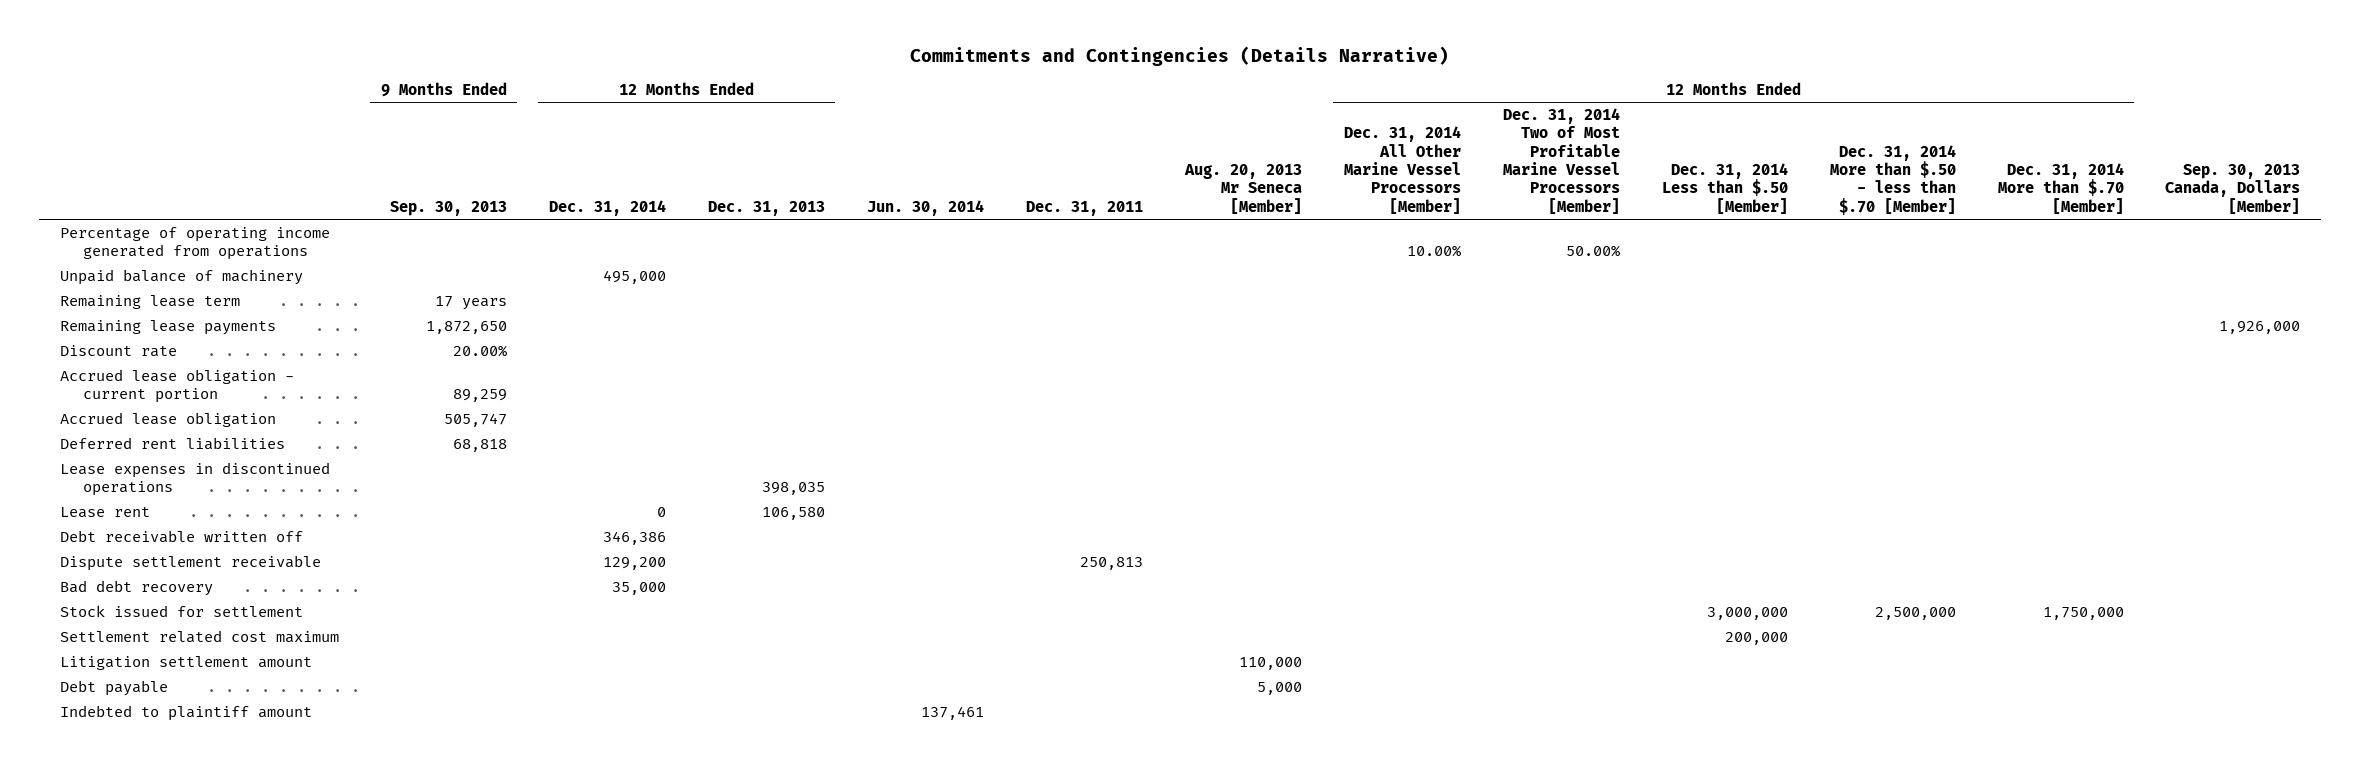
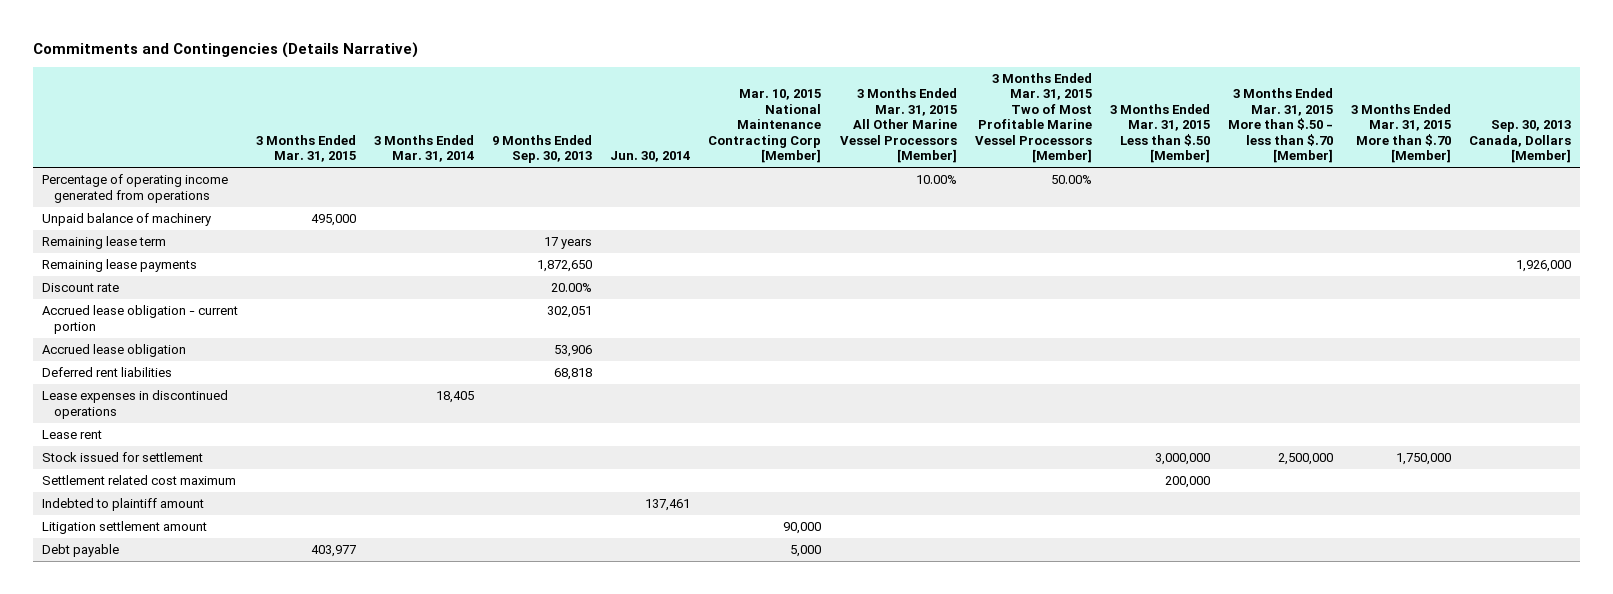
- | 9 Months Ended Sep. 30, 2013 | 12 Months Ended Dec. 31, 2014 | 12 Months Ended Dec. 31, 2013 | Jun. 30, 2014 | Dec. 31, 2011 | Aug. 20, 2013 Mr Seneca [Member] | 12 Months Ended Dec. 31, 2014 All Other Marine Vessel Processors [Member] | 12 Months Ended Dec. 31, 2014 Two of Most Profitable Marine Vessel Processors [Member] | 12 Months Ended Dec. 31, 2014 Less than $.50 [Member] | 12 Months Ended Dec. 31, 2014 More than $.50 - less than $.70 [Member] | 12 Months Ended Dec. 31, 2014 More than $.70 [Member] | Sep. 30, 2013 Canada, Dollars [Member]
+ | 3 Months Ended Mar. 31, 2015 | 3 Months Ended Mar. 31, 2014 | 9 Months Ended Sep. 30, 2013 | Jun. 30, 2014 | Mar. 10, 2015 National Maintenance Contracting Corp [Member] | 3 Months Ended Mar. 31, 2015 All Other Marine Vessel Processors [Member] | 3 Months Ended Mar. 31, 2015 Two of Most Profitable Marine Vessel Processors [Member] | 3 Months Ended Mar. 31, 2015 Less than $.50 [Member] | 3 Months Ended Mar. 31, 2015 More than $.50 - less than $.70 [Member] | 3 Months Ended Mar. 31, 2015 More than $.70 [Member] | Sep. 30, 2013 Canada, Dollars [Member]
- Accrued lease obligation - current portion | 89,259 | | | | | | | | | | |
- Accrued lease obligation | 505,747 | | | | | | | | | | |
+ Accrued lease obligation - current portion | | | 302,051 | | | | | | | |
+ Accrued lease obligation | | | 53,906 | | | | | | | |
- Debt receivable written off | | 346,386 | | | | | | | | | |
- Dispute settlement receivable | | 129,200 | | | 250,813 | | | | | | |
- Bad debt recovery | | 35,000 | | | | | | | | | |
moved up: Indebted to plaintiff amount | | | | 137,461 | | | | | | |

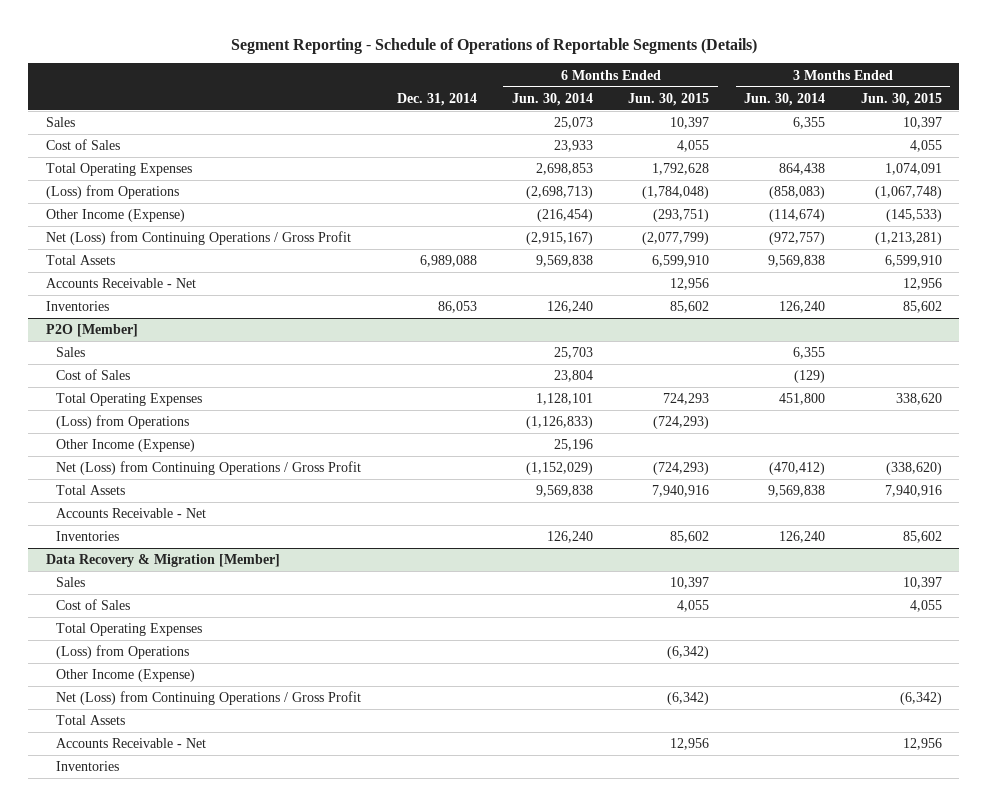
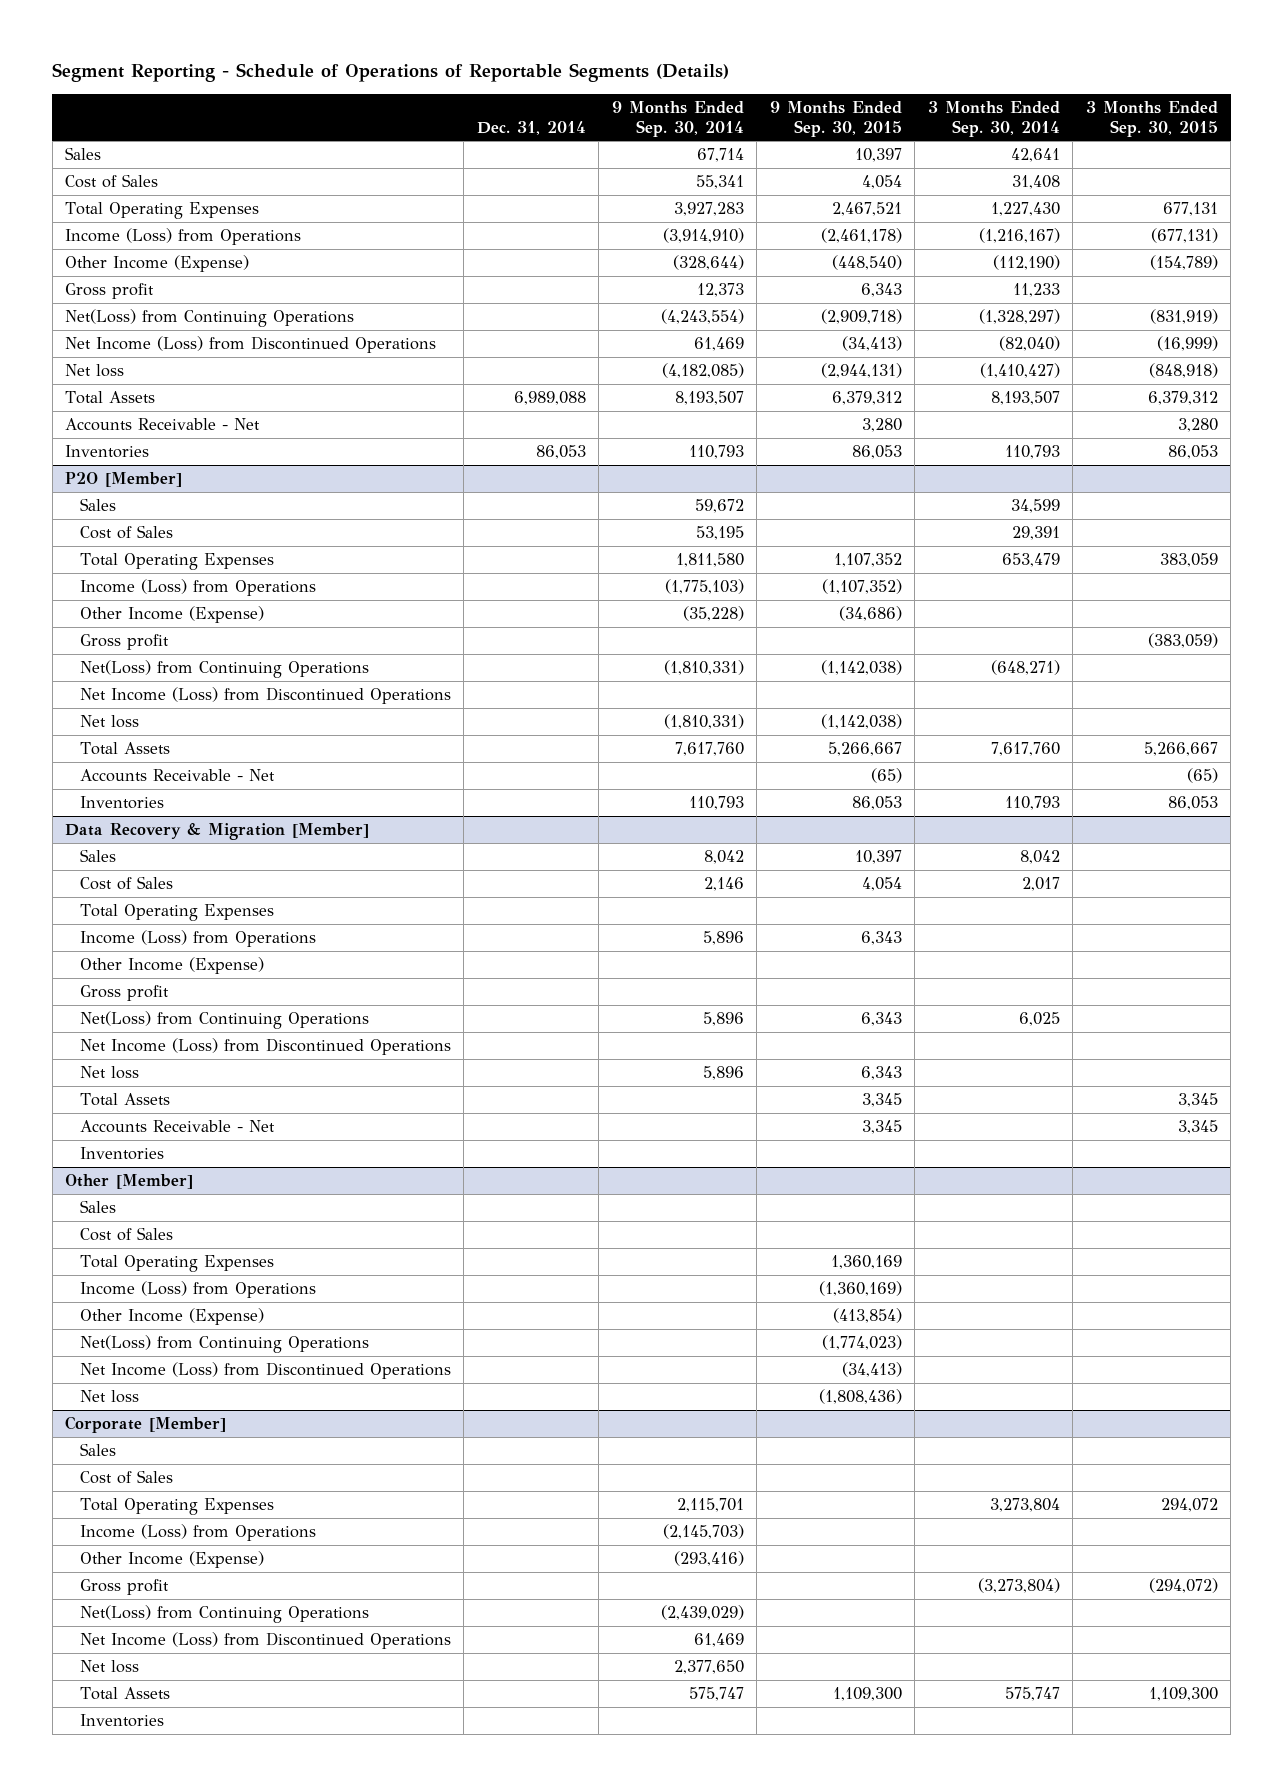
- | Dec. 31, 2014 | 6 Months Ended Jun. 30, 2014 | 6 Months Ended Jun. 30, 2015 | 3 Months Ended Jun. 30, 2014 | 3 Months Ended Jun. 30, 2015
+ | Dec. 31, 2014 | 9 Months Ended Sep. 30, 2014 | 9 Months Ended Sep. 30, 2015 | 3 Months Ended Sep. 30, 2014 | 3 Months Ended Sep. 30, 2015
- (Loss) from Operations | | (2,698,713) | (1,784,048) | (858,083) | (1,067,748)
+ Income (Loss) from Operations | | (3,914,910) | (2,461,178) | (1,216,167) | (677,131)
- Net (Loss) from Continuing Operations / Gross Profit | | (2,915,167) | (2,077,799) | (972,757) | (1,213,281)
+ Gross profit | | 12,373 | 6,343 | 11,233 |
+ Net(Loss) from Continuing Operations | | (4,243,554) | (2,909,718) | (1,328,297) | (831,919)
+ Net Income (Loss) from Discontinued Operations | | 61,469 | (34,413) | (82,040) | (16,999)
+ Net loss | | (4,182,085) | (2,944,131) | (1,410,427) | (848,918)
@ P2O [Member]
- (Loss) from Operations | | (1,126,833) | (724,293) | |
+ Income (Loss) from Operations | | (1,775,103) | (1,107,352) | |
- Net (Loss) from Continuing Operations / Gross Profit | | (1,152,029) | (724,293) | (470,412) | (338,620)
+ Gross profit | | | | | (383,059)
+ Net(Loss) from Continuing Operations | | (1,810,331) | (1,142,038) | (648,271) |
+ Net Income (Loss) from Discontinued Operations
+ Net loss | | (1,810,331) | (1,142,038) | |
@ Data Recovery & Migration [Member]
- (Loss) from Operations | | | (6,342) | |
+ Income (Loss) from Operations | | 5,896 | 6,343 | |
- Net (Loss) from Continuing Operations / Gross Profit | | | (6,342) | | (6,342)
+ Gross profit
+ Net(Loss) from Continuing Operations | | 5,896 | 6,343 | 6,025 |
+ Net Income (Loss) from Discontinued Operations
+ Net loss | | 5,896 | 6,343 | |
+ Other [Member]
+ Sales
+ Cost of Sales
+ Total Operating Expenses | | | 1,360,169 | |
+ Income (Loss) from Operations | | | (1,360,169) | |
+ Other Income (Expense) | | | (413,854) | |
+ Net(Loss) from Continuing Operations | | | (1,774,023) | |
+ Net Income (Loss) from Discontinued Operations | | | (34,413) | |
+ Net loss | | | (1,808,436) | |
+ Corporate [Member]
+ Sales
+ Cost of Sales
+ Total Operating Expenses | | 2,115,701 | | 3,273,804 | 294,072
+ Income (Loss) from Operations | | (2,145,703) | | |
+ Other Income (Expense) | | (293,416) | | |
+ Gross profit | | | | (3,273,804) | (294,072)
+ Net(Loss) from Continuing Operations | | (2,439,029) | | |
+ Net Income (Loss) from Discontinued Operations | | 61,469 | | |
+ Net loss | | 2,377,650 | | |
+ Total Assets | | 575,747 | 1,109,300 | 575,747 | 1,109,300
+ Inventories

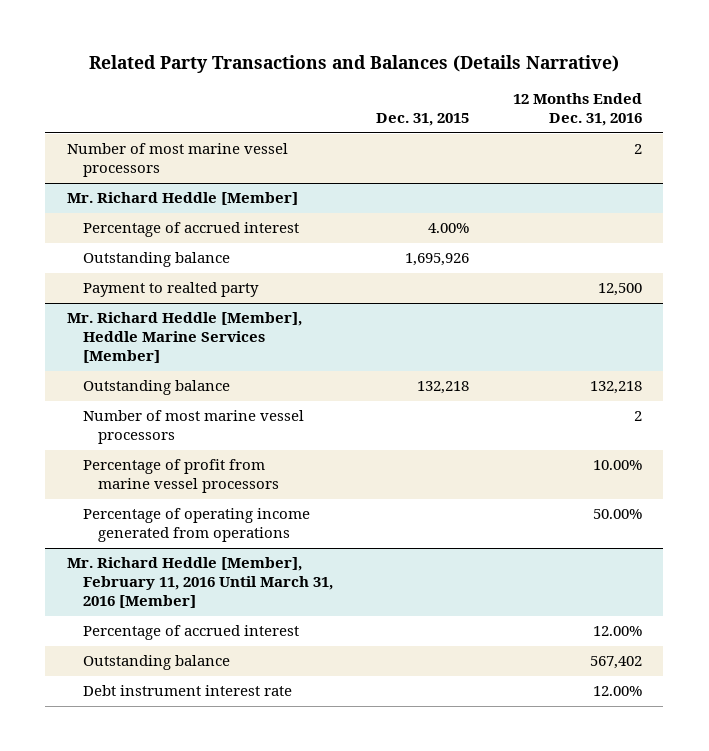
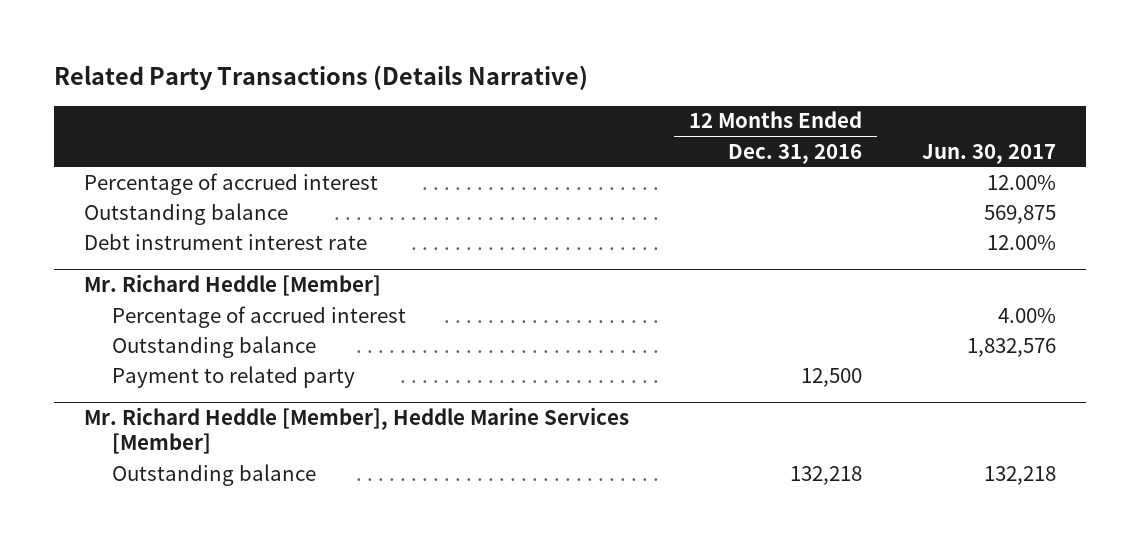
- Related Party Transactions and Balances (Details Narrative)
+ Related Party Transactions (Details Narrative)
- | Dec. 31, 2015 | 12 Months Ended Dec. 31, 2016
+ | 12 Months Ended Dec. 31, 2016 | Jun. 30, 2017
- Number of most marine vessel processors | | 2
+ Percentage of accrued interest | | 12.00%
+ Outstanding balance | | 569,875
+ Debt instrument interest rate | | 12.00%
@ Mr. Richard Heddle [Member]
- Payment to realted party | | 12,500
+ Payment to related party | 12,500 |
@ Mr. Richard Heddle [Member], Heddle Marine Services [Member]
- Number of most marine vessel processors | | 2
- Percentage of profit from marine vessel processors | | 10.00%
- Percentage of operating income generated from operations | | 50.00%
- Mr. Richard Heddle [Member], February 11, 2016 Until March 31, 2016 [Member]
- Percentage of accrued interest | | 12.00%
- Outstanding balance | | 567,402
- Debt instrument interest rate | | 12.00%

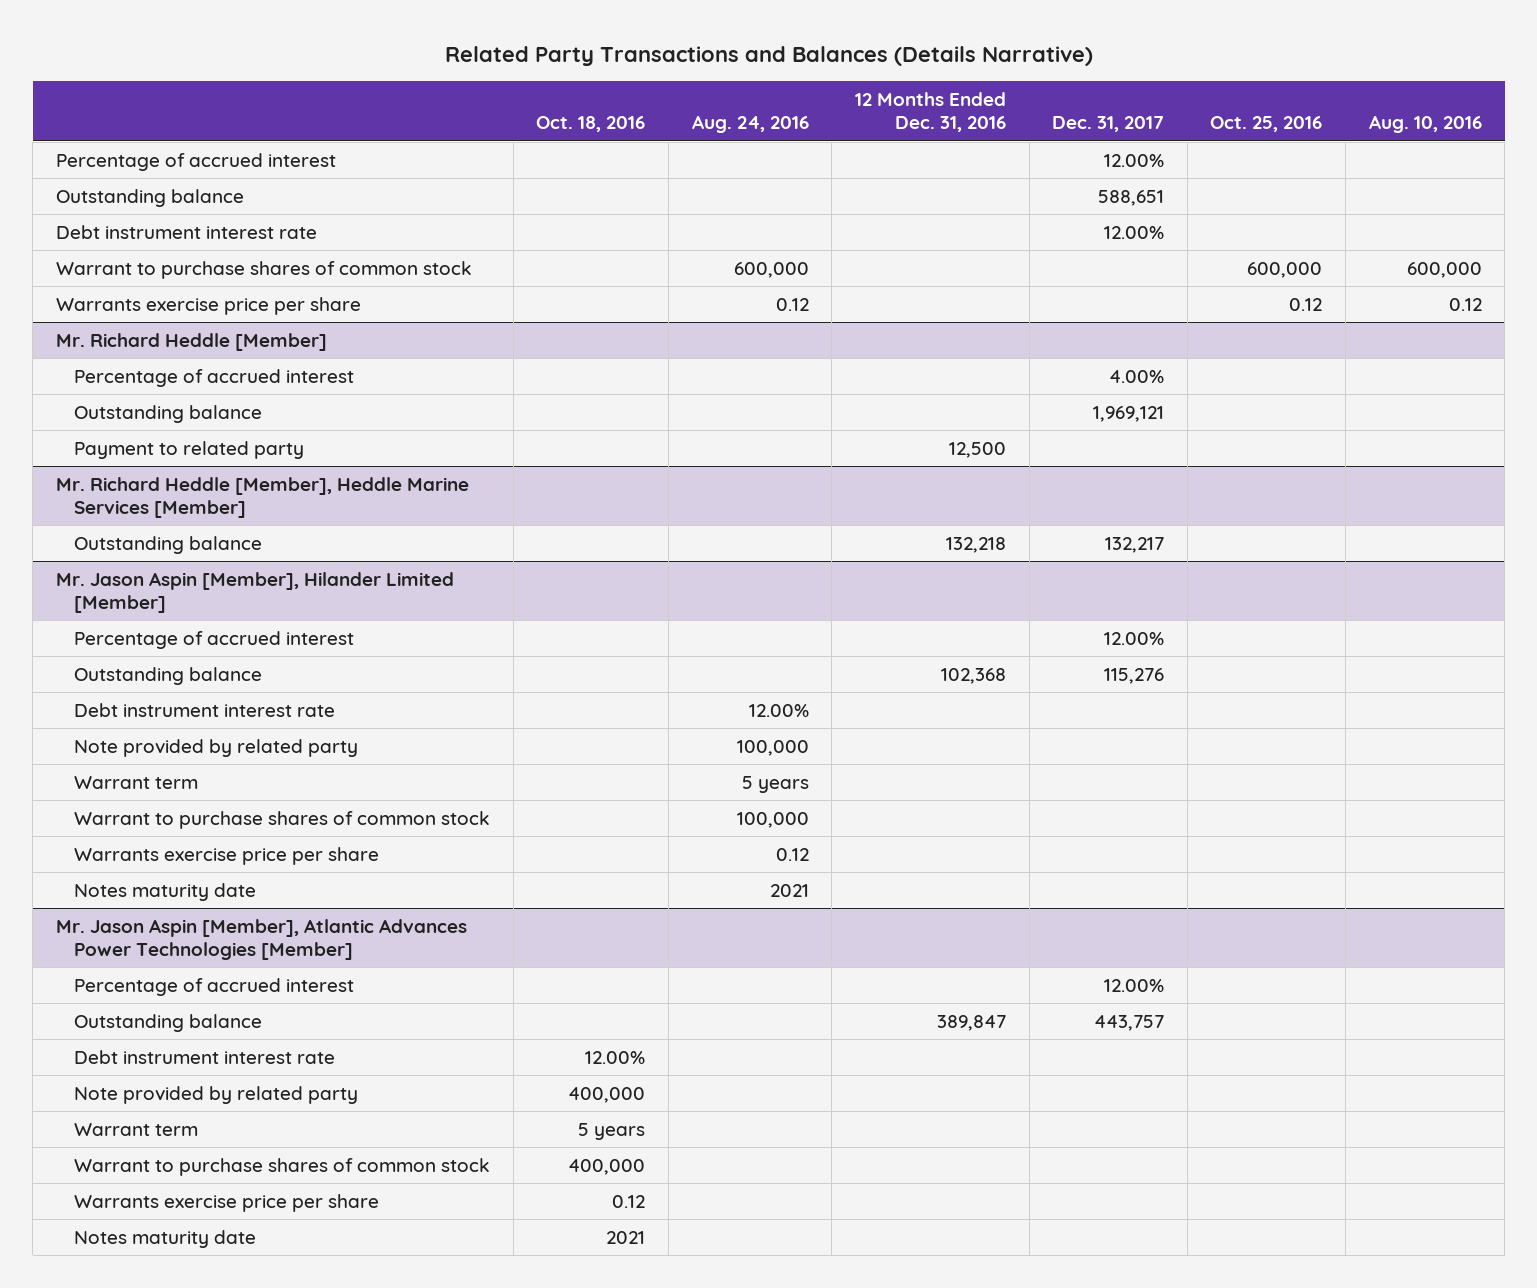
- Related Party Transactions (Details Narrative)
+ Related Party Transactions and Balances (Details Narrative)
- | 12 Months Ended Dec. 31, 2016 | Jun. 30, 2017
+ | Oct. 18, 2016 | Aug. 24, 2016 | 12 Months Ended Dec. 31, 2016 | Dec. 31, 2017 | Oct. 25, 2016 | Aug. 10, 2016
+ Warrant to purchase shares of common stock | | 600,000 | | | 600,000 | 600,000
+ Warrants exercise price per share | | 0.12 | | | 0.12 | 0.12
+ Mr. Jason Aspin [Member], Hilander Limited [Member]
+ Percentage of accrued interest | | | | 12.00% | |
+ Outstanding balance | | | 102,368 | 115,276 | |
+ Debt instrument interest rate | | 12.00% | | | |
+ Note provided by related party | | 100,000 | | | |
+ Warrant term | | 5 years | | | |
+ Warrant to purchase shares of common stock | | 100,000 | | | |
+ Warrants exercise price per share | | 0.12 | | | |
+ Notes maturity date | | 2021 | | | |
+ Mr. Jason Aspin [Member], Atlantic Advances Power Technologies [Member]
+ Percentage of accrued interest | | | | 12.00% | |
+ Outstanding balance | | | 389,847 | 443,757 | |
+ Debt instrument interest rate | 12.00% | | | | |
+ Note provided by related party | 400,000 | | | | |
+ Warrant term | 5 years | | | | |
+ Warrant to purchase shares of common stock | 400,000 | | | | |
+ Warrants exercise price per share | 0.12 | | | | |
+ Notes maturity date | 2021 | | | | |

